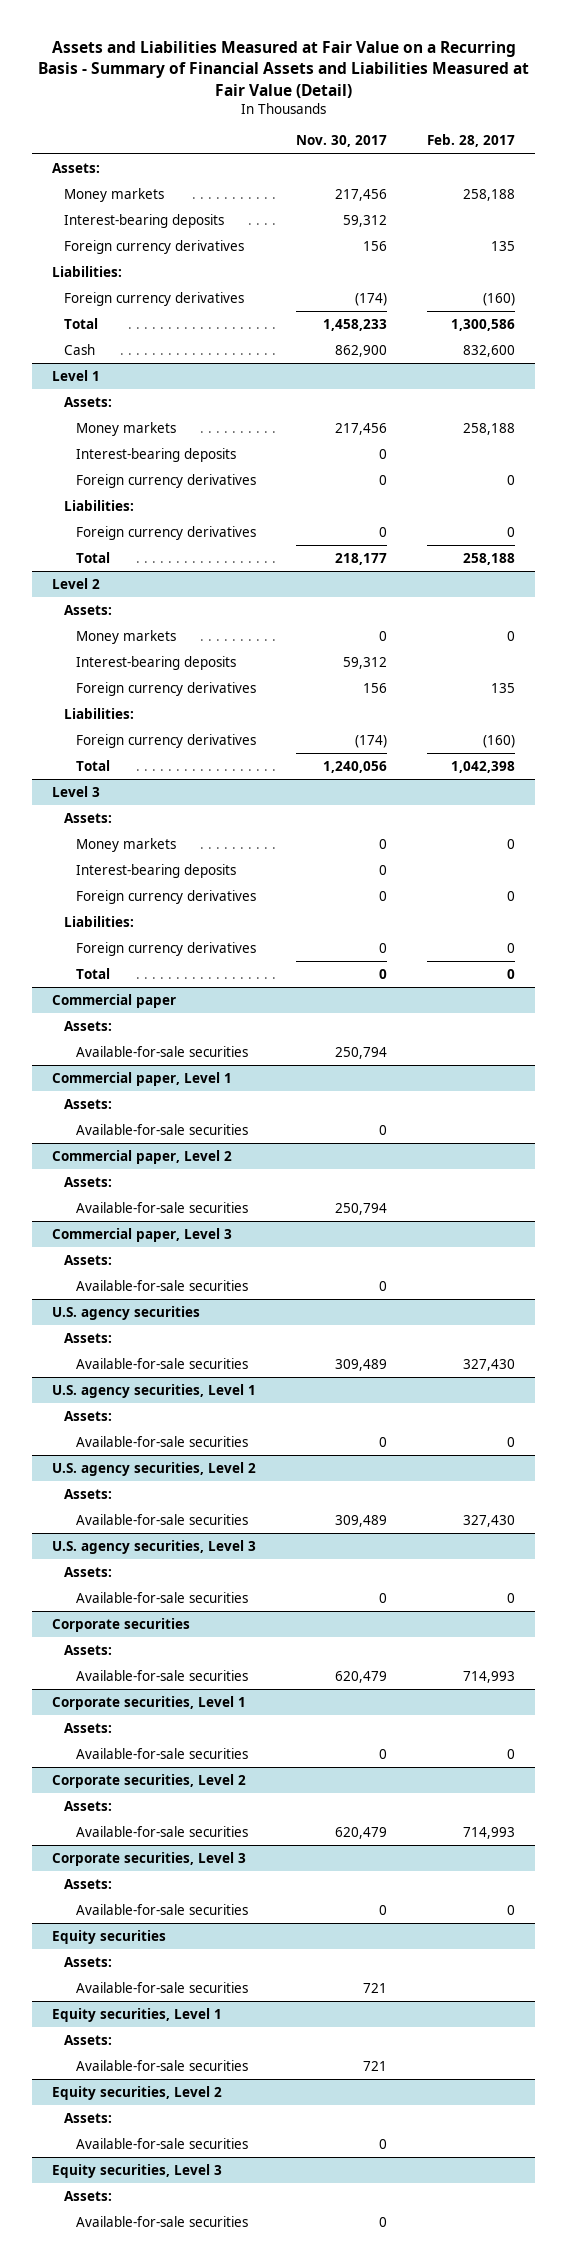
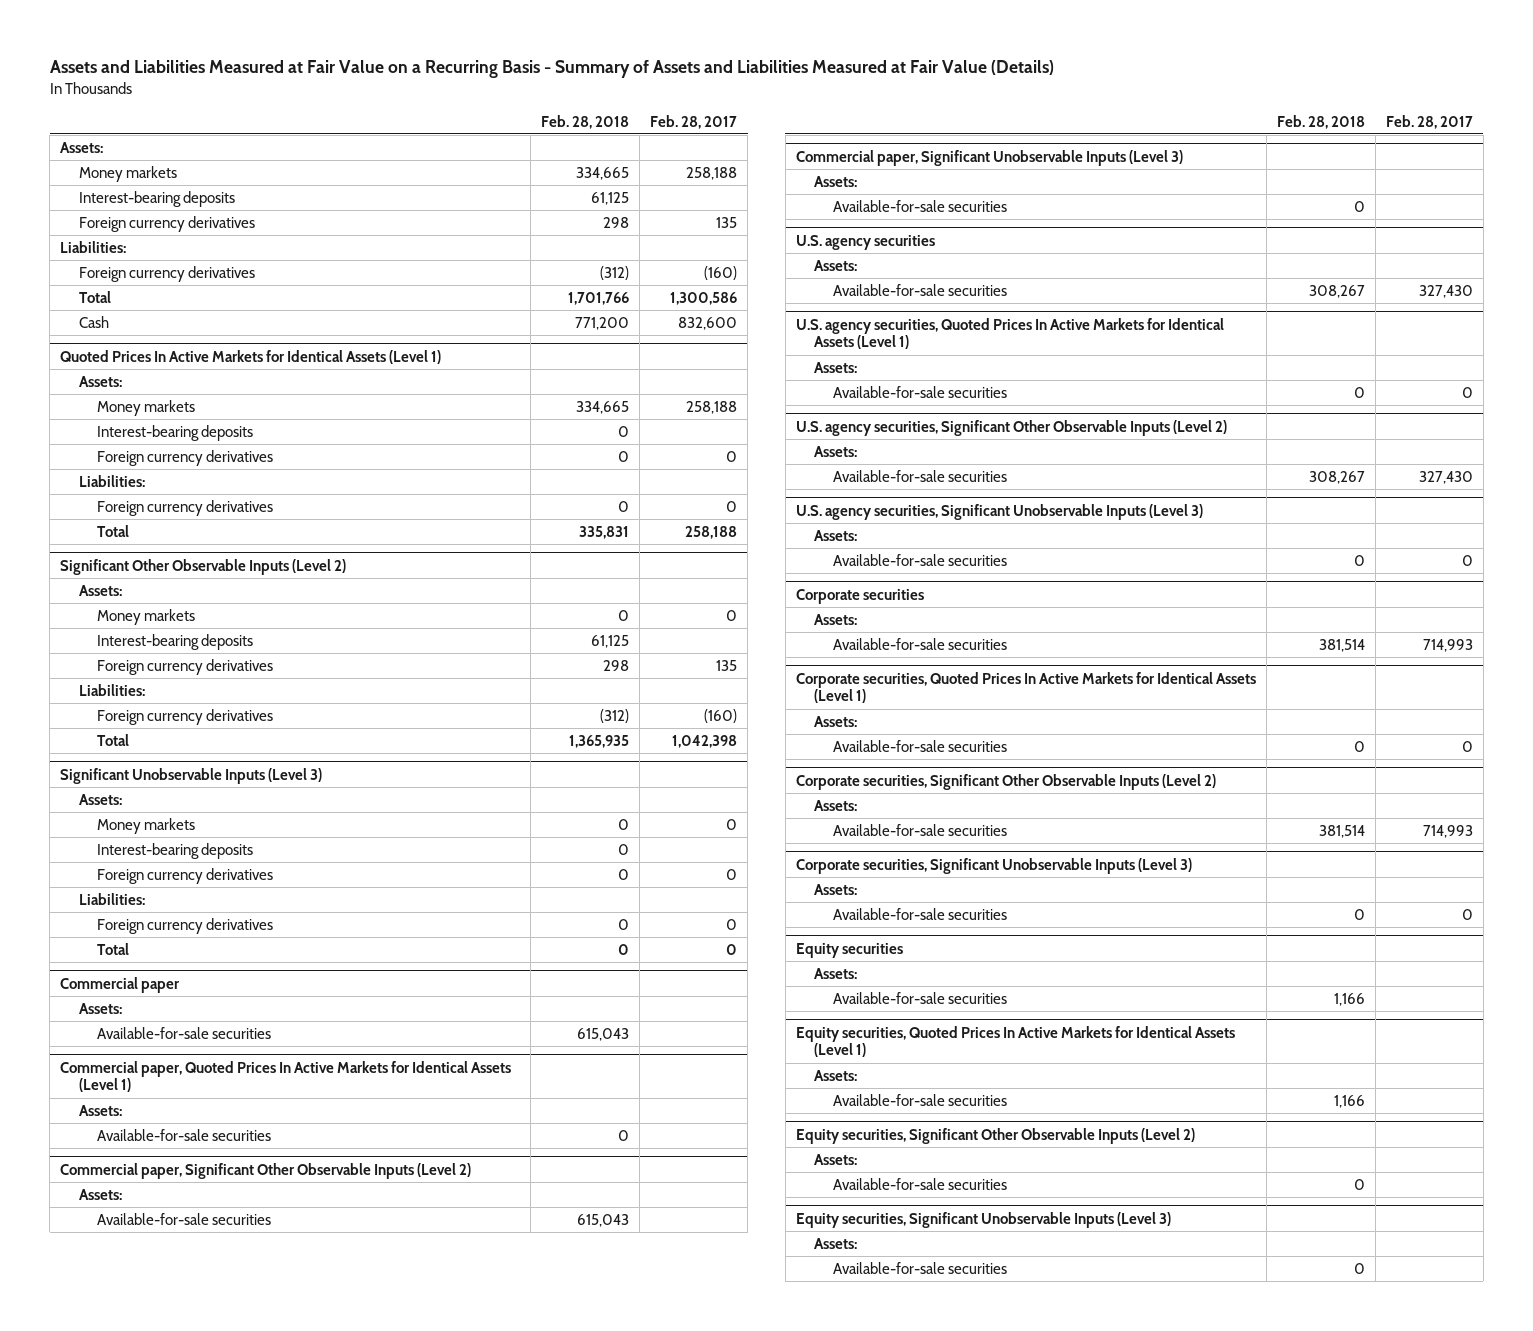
- Assets and Liabilities Measured at Fair Value on a Recurring Basis - Summary of Financial Assets and Liabilities Measured at Fair Value (Detail)
+ Assets and Liabilities Measured at Fair Value on a Recurring Basis - Summary of Assets and Liabilities Measured at Fair Value (Details)
- | Nov. 30, 2017 | Feb. 28, 2017
+ | Feb. 28, 2018 | Feb. 28, 2017
- Level 1
+ Quoted Prices In Active Markets for Identical Assets (Level 1)
- Level 2
+ Significant Other Observable Inputs (Level 2)
- Level 3
+ Significant Unobservable Inputs (Level 3)
- Commercial paper, Level 1
+ Commercial paper, Quoted Prices In Active Markets for Identical Assets (Level 1)
- Commercial paper, Level 2
+ Commercial paper, Significant Other Observable Inputs (Level 2)
- Commercial paper, Level 3
+ Commercial paper, Significant Unobservable Inputs (Level 3)
- U.S. agency securities, Level 1
+ U.S. agency securities, Quoted Prices In Active Markets for Identical Assets (Level 1)
- U.S. agency securities, Level 2
+ U.S. agency securities, Significant Other Observable Inputs (Level 2)
- U.S. agency securities, Level 3
+ U.S. agency securities, Significant Unobservable Inputs (Level 3)
- Corporate securities, Level 1
+ Corporate securities, Quoted Prices In Active Markets for Identical Assets (Level 1)
- Corporate securities, Level 2
+ Corporate securities, Significant Other Observable Inputs (Level 2)
- Corporate securities, Level 3
+ Corporate securities, Significant Unobservable Inputs (Level 3)
- Equity securities, Level 1
+ Equity securities, Quoted Prices In Active Markets for Identical Assets (Level 1)
- Equity securities, Level 2
+ Equity securities, Significant Other Observable Inputs (Level 2)
- Equity securities, Level 3
+ Equity securities, Significant Unobservable Inputs (Level 3)

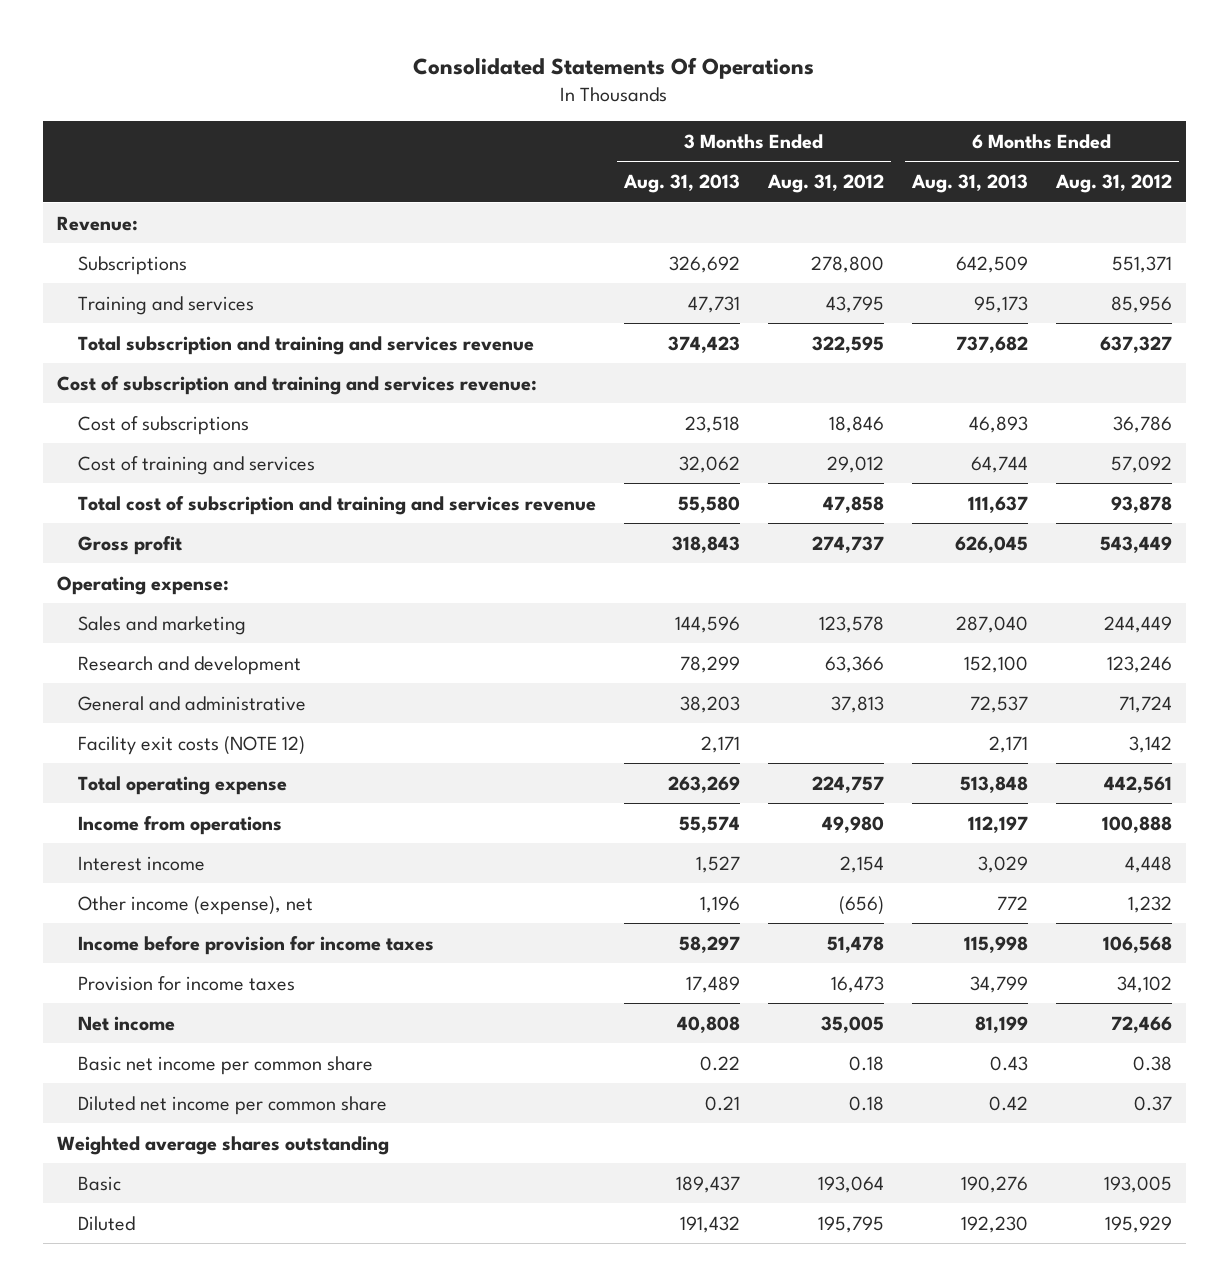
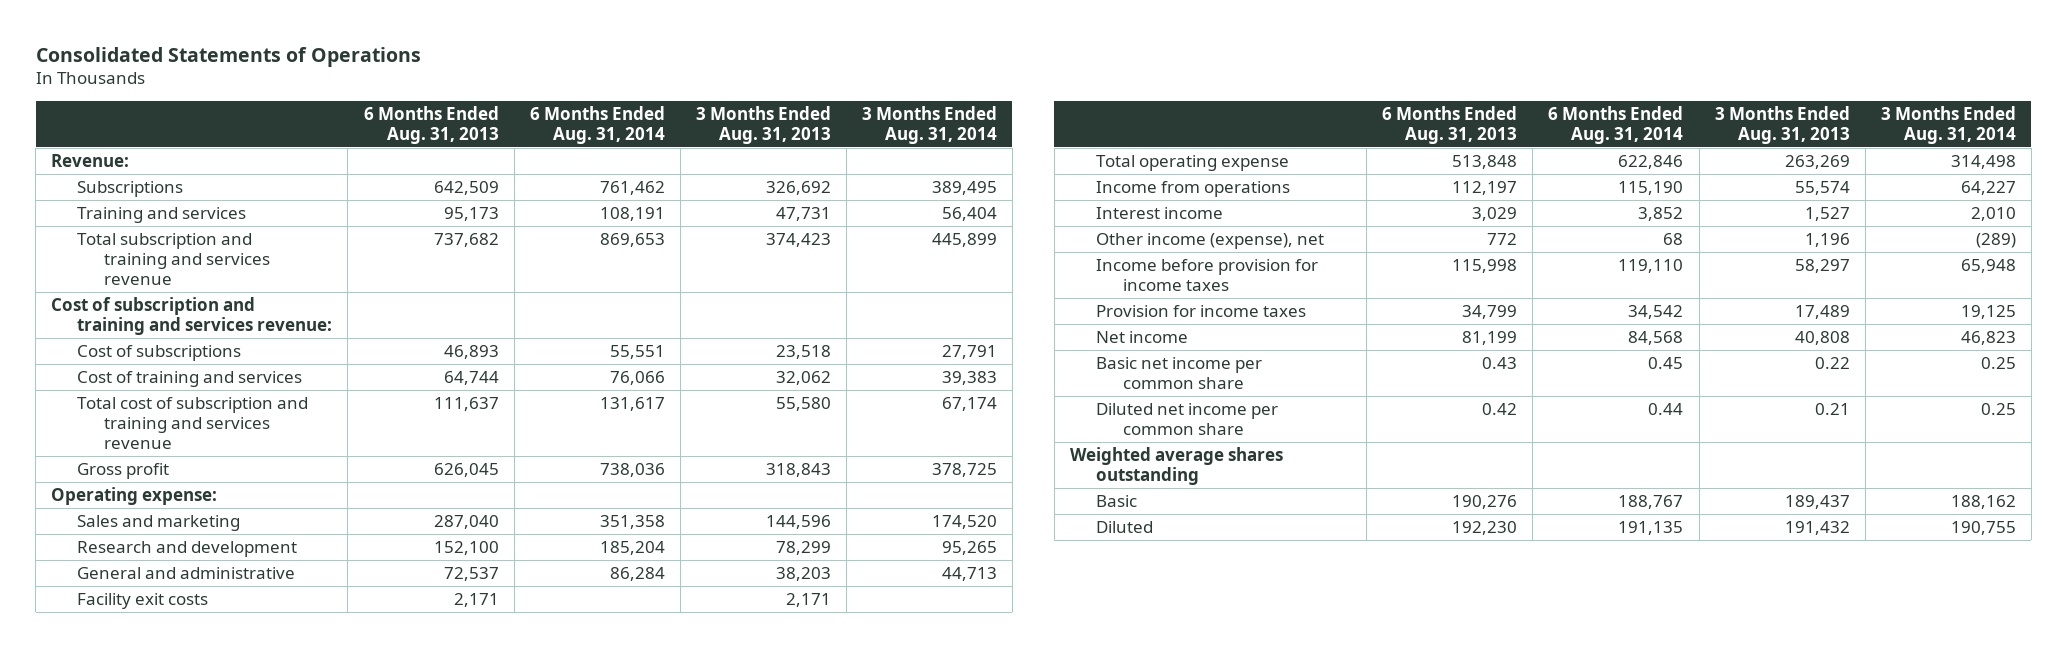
- Consolidated Statements Of Operations
+ Consolidated Statements of Operations
- | 3 Months Ended Aug. 31, 2013 | 3 Months Ended Aug. 31, 2012 | 6 Months Ended Aug. 31, 2013 | 6 Months Ended Aug. 31, 2012
+ | 6 Months Ended Aug. 31, 2013 | 6 Months Ended Aug. 31, 2014 | 3 Months Ended Aug. 31, 2013 | 3 Months Ended Aug. 31, 2014
- Facility exit costs (NOTE 12) | 2,171 | | 2,171 | 3,142
+ Facility exit costs | 2,171 | | 2,171 |

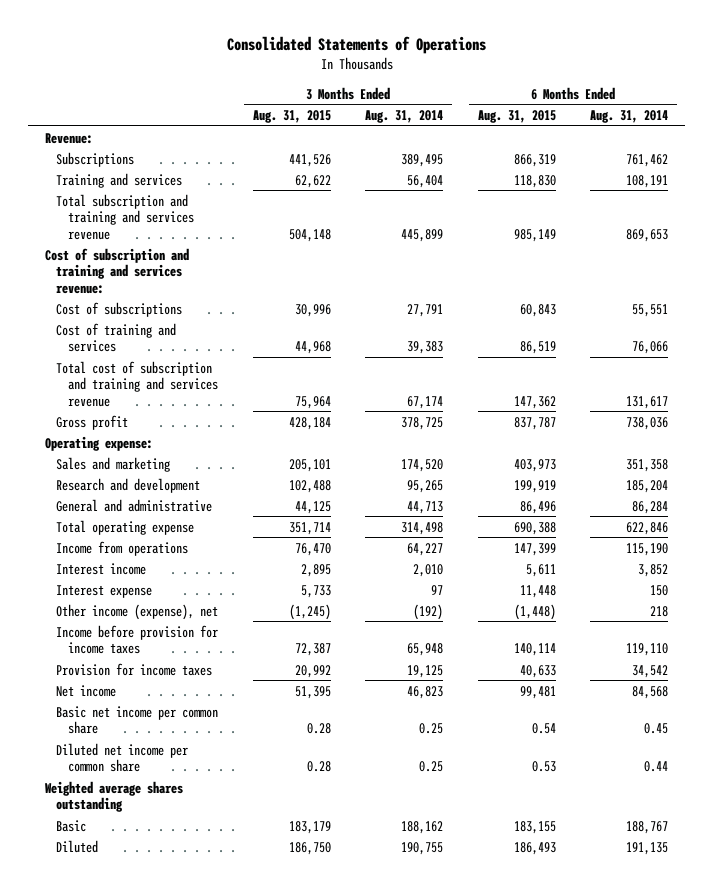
- | 6 Months Ended Aug. 31, 2013 | 6 Months Ended Aug. 31, 2014 | 3 Months Ended Aug. 31, 2013 | 3 Months Ended Aug. 31, 2014
+ | 3 Months Ended Aug. 31, 2015 | 3 Months Ended Aug. 31, 2014 | 6 Months Ended Aug. 31, 2015 | 6 Months Ended Aug. 31, 2014
- Facility exit costs | 2,171 | | 2,171 |
- Other income (expense), net | 772 | 68 | 1,196 | (289)
+ Interest expense | 5,733 | 97 | 11,448 | 150
+ Other income (expense), net | (1,245) | (192) | (1,448) | 218

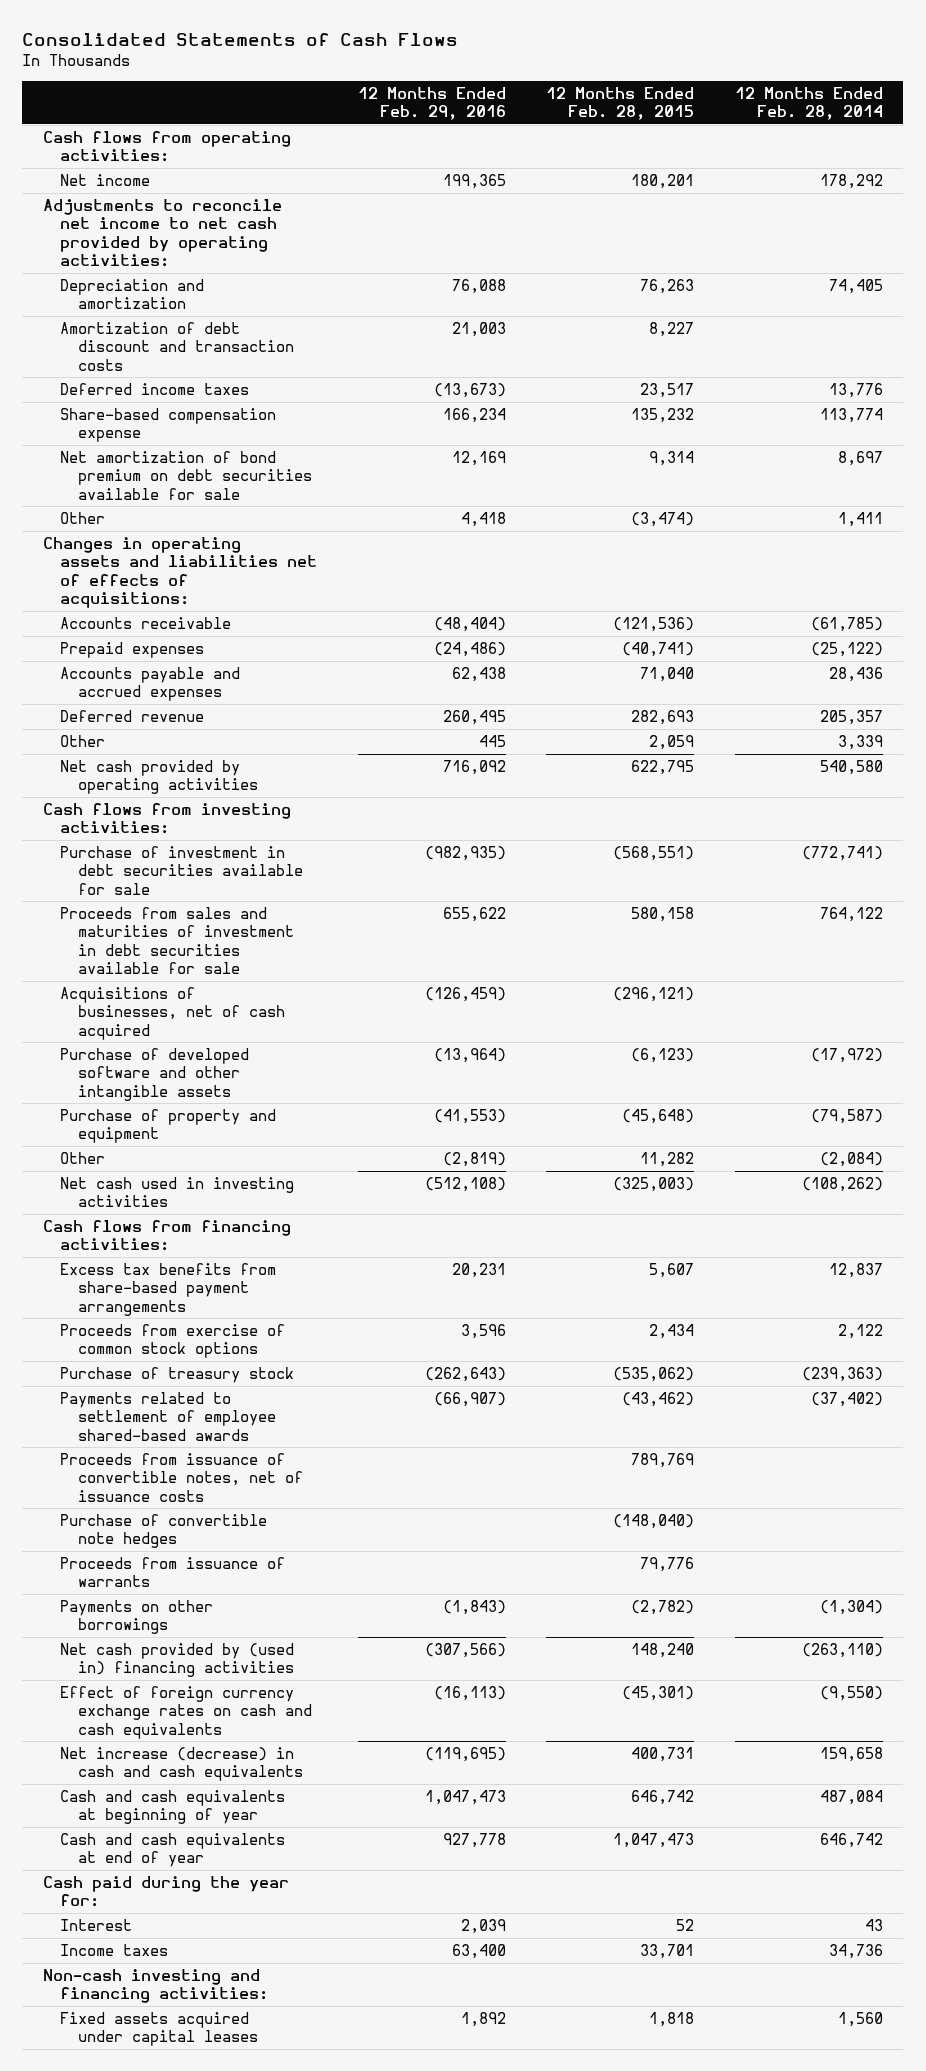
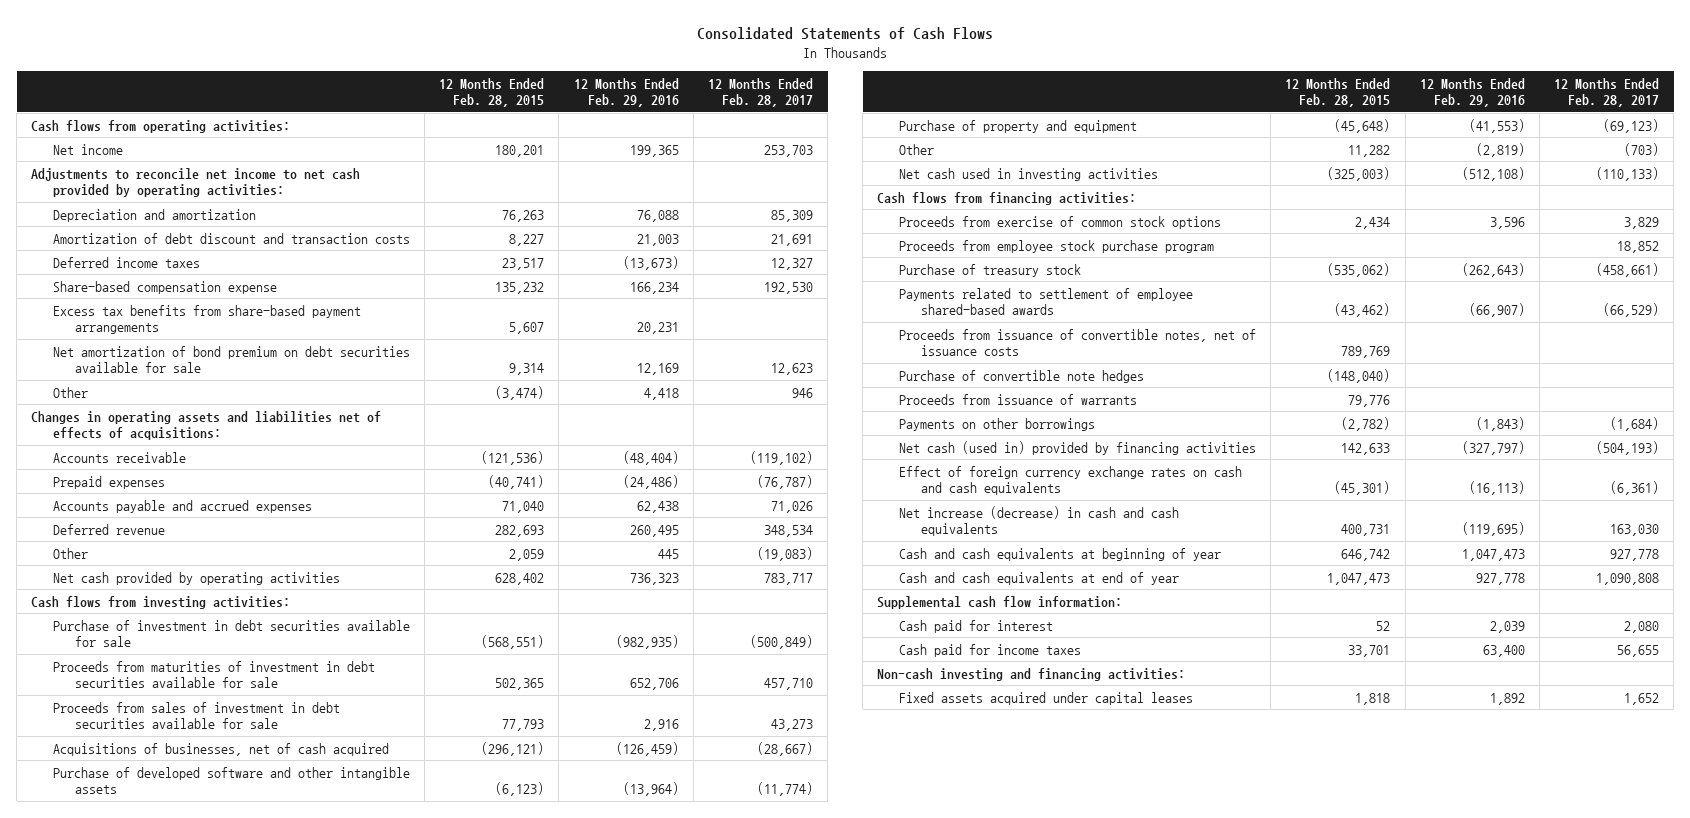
- | 12 Months Ended Feb. 29, 2016 | 12 Months Ended Feb. 28, 2015 | 12 Months Ended Feb. 28, 2014
+ | 12 Months Ended Feb. 28, 2015 | 12 Months Ended Feb. 29, 2016 | 12 Months Ended Feb. 28, 2017
moved up: Excess tax benefits from share-based payment arrangements | 5,607 | 20,231 |
- Net cash provided by operating activities | 716,092 | 622,795 | 540,580
+ Net cash provided by operating activities | 628,402 | 736,323 | 783,717
- Proceeds from sales and maturities of investment in debt securities available for sale | 655,622 | 580,158 | 764,122
+ Proceeds from maturities of investment in debt securities available for sale | 502,365 | 652,706 | 457,710
+ Proceeds from sales of investment in debt securities available for sale | 77,793 | 2,916 | 43,273
+ Proceeds from employee stock purchase program | | | 18,852
- Net cash provided by (used in) financing activities | (307,566) | 148,240 | (263,110)
+ Net cash (used in) provided by financing activities | 142,633 | (327,797) | (504,193)
- Cash paid during the year for:
- Interest | 2,039 | 52 | 43
- Income taxes | 63,400 | 33,701 | 34,736
+ Supplemental cash flow information:
+ Cash paid for interest | 52 | 2,039 | 2,080
+ Cash paid for income taxes | 33,701 | 63,400 | 56,655

